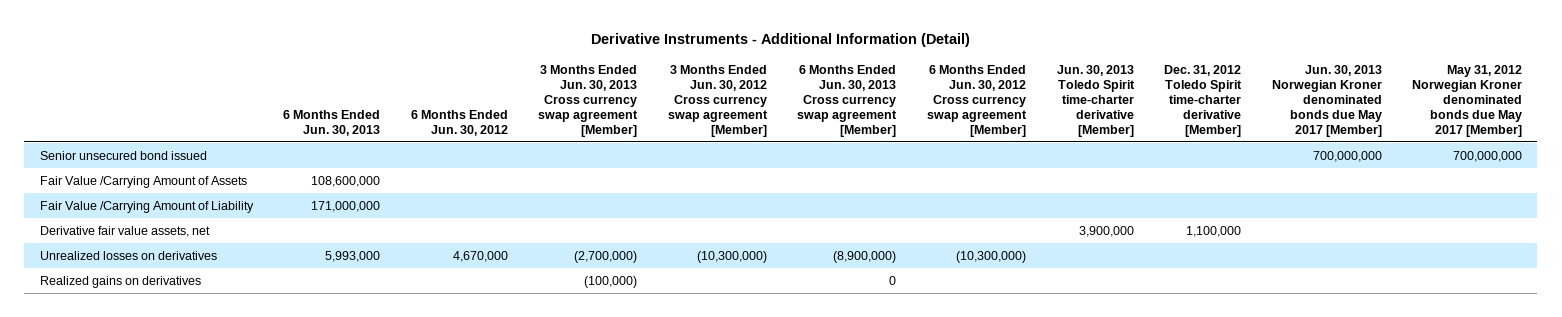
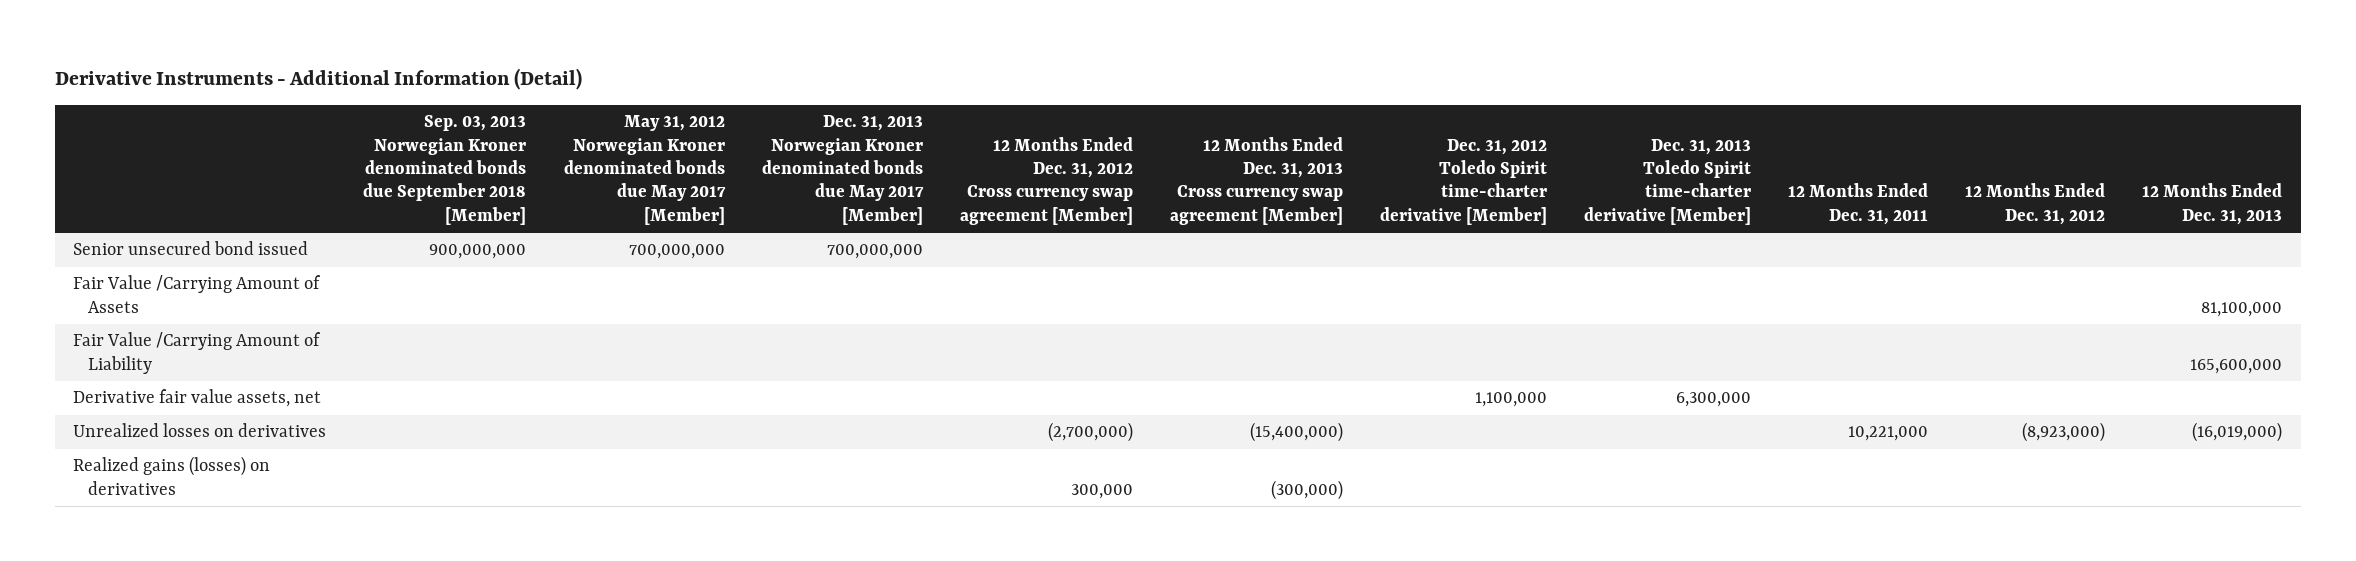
- | 6 Months Ended Jun. 30, 2013 | 6 Months Ended Jun. 30, 2012 | 3 Months Ended Jun. 30, 2013 Cross currency swap agreement [Member] | 3 Months Ended Jun. 30, 2012 Cross currency swap agreement [Member] | 6 Months Ended Jun. 30, 2013 Cross currency swap agreement [Member] | 6 Months Ended Jun. 30, 2012 Cross currency swap agreement [Member] | Jun. 30, 2013 Toledo Spirit time-charter derivative [Member] | Dec. 31, 2012 Toledo Spirit time-charter derivative [Member] | Jun. 30, 2013 Norwegian Kroner denominated bonds due May 2017 [Member] | May 31, 2012 Norwegian Kroner denominated bonds due May 2017 [Member]
+ | Sep. 03, 2013 Norwegian Kroner denominated bonds due September 2018 [Member] | May 31, 2012 Norwegian Kroner denominated bonds due May 2017 [Member] | Dec. 31, 2013 Norwegian Kroner denominated bonds due May 2017 [Member] | 12 Months Ended Dec. 31, 2012 Cross currency swap agreement [Member] | 12 Months Ended Dec. 31, 2013 Cross currency swap agreement [Member] | Dec. 31, 2012 Toledo Spirit time-charter derivative [Member] | Dec. 31, 2013 Toledo Spirit time-charter derivative [Member] | 12 Months Ended Dec. 31, 2011 | 12 Months Ended Dec. 31, 2012 | 12 Months Ended Dec. 31, 2013
- Realized gains on derivatives | | | (100,000) | | 0 | | | | |
+ Realized gains (losses) on derivatives | | | | 300,000 | (300,000) | | | | |

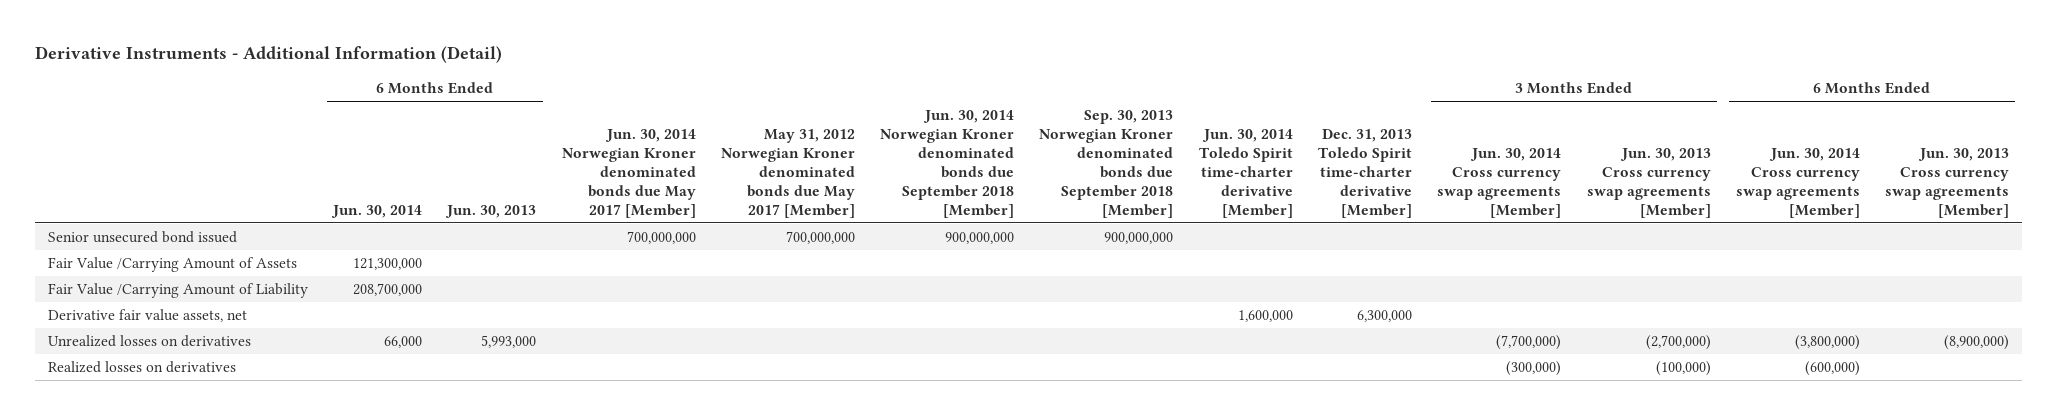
- | Sep. 03, 2013 Norwegian Kroner denominated bonds due September 2018 [Member] | May 31, 2012 Norwegian Kroner denominated bonds due May 2017 [Member] | Dec. 31, 2013 Norwegian Kroner denominated bonds due May 2017 [Member] | 12 Months Ended Dec. 31, 2012 Cross currency swap agreement [Member] | 12 Months Ended Dec. 31, 2013 Cross currency swap agreement [Member] | Dec. 31, 2012 Toledo Spirit time-charter derivative [Member] | Dec. 31, 2013 Toledo Spirit time-charter derivative [Member] | 12 Months Ended Dec. 31, 2011 | 12 Months Ended Dec. 31, 2012 | 12 Months Ended Dec. 31, 2013
+ | 6 Months Ended Jun. 30, 2014 | 6 Months Ended Jun. 30, 2013 | Jun. 30, 2014 Norwegian Kroner denominated bonds due May 2017 [Member] | May 31, 2012 Norwegian Kroner denominated bonds due May 2017 [Member] | Jun. 30, 2014 Norwegian Kroner denominated bonds due September 2018 [Member] | Sep. 30, 2013 Norwegian Kroner denominated bonds due September 2018 [Member] | Jun. 30, 2014 Toledo Spirit time-charter derivative [Member] | Dec. 31, 2013 Toledo Spirit time-charter derivative [Member] | 3 Months Ended Jun. 30, 2014 Cross currency swap agreements [Member] | 3 Months Ended Jun. 30, 2013 Cross currency swap agreements [Member] | 6 Months Ended Jun. 30, 2014 Cross currency swap agreements [Member] | 6 Months Ended Jun. 30, 2013 Cross currency swap agreements [Member]
- Realized gains (losses) on derivatives | | | | 300,000 | (300,000) | | | | |
+ Realized losses on derivatives | | | | | | | | | (300,000) | (100,000) | (600,000) |

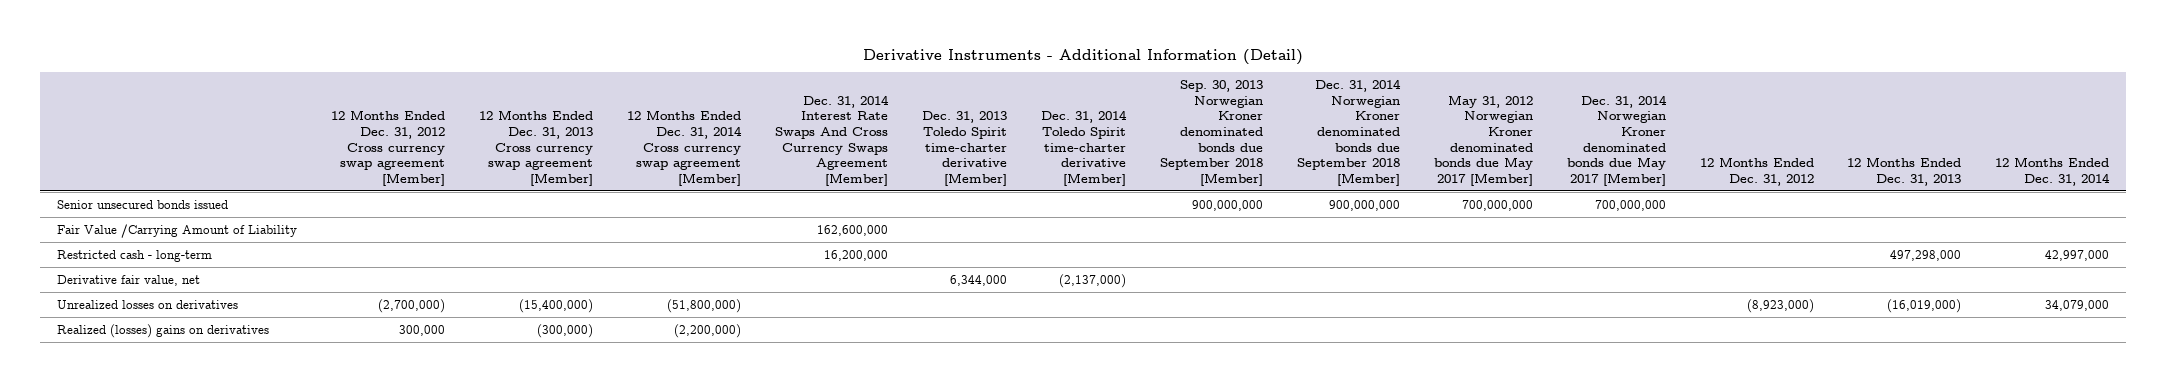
- | 6 Months Ended Jun. 30, 2014 | 6 Months Ended Jun. 30, 2013 | Jun. 30, 2014 Norwegian Kroner denominated bonds due May 2017 [Member] | May 31, 2012 Norwegian Kroner denominated bonds due May 2017 [Member] | Jun. 30, 2014 Norwegian Kroner denominated bonds due September 2018 [Member] | Sep. 30, 2013 Norwegian Kroner denominated bonds due September 2018 [Member] | Jun. 30, 2014 Toledo Spirit time-charter derivative [Member] | Dec. 31, 2013 Toledo Spirit time-charter derivative [Member] | 3 Months Ended Jun. 30, 2014 Cross currency swap agreements [Member] | 3 Months Ended Jun. 30, 2013 Cross currency swap agreements [Member] | 6 Months Ended Jun. 30, 2014 Cross currency swap agreements [Member] | 6 Months Ended Jun. 30, 2013 Cross currency swap agreements [Member]
+ | 12 Months Ended Dec. 31, 2012 Cross currency swap agreement [Member] | 12 Months Ended Dec. 31, 2013 Cross currency swap agreement [Member] | 12 Months Ended Dec. 31, 2014 Cross currency swap agreement [Member] | Dec. 31, 2014 Interest Rate Swaps And Cross Currency Swaps Agreement [Member] | Dec. 31, 2013 Toledo Spirit time-charter derivative [Member] | Dec. 31, 2014 Toledo Spirit time-charter derivative [Member] | Sep. 30, 2013 Norwegian Kroner denominated bonds due September 2018 [Member] | Dec. 31, 2014 Norwegian Kroner denominated bonds due September 2018 [Member] | May 31, 2012 Norwegian Kroner denominated bonds due May 2017 [Member] | Dec. 31, 2014 Norwegian Kroner denominated bonds due May 2017 [Member] | 12 Months Ended Dec. 31, 2012 | 12 Months Ended Dec. 31, 2013 | 12 Months Ended Dec. 31, 2014
- Senior unsecured bond issued | | | 700,000,000 | 700,000,000 | 900,000,000 | 900,000,000 | | | | | |
- Fair Value /Carrying Amount of Assets | 121,300,000 | | | | | | | | | | |
+ Senior unsecured bonds issued | | | | | | | 900,000,000 | 900,000,000 | 700,000,000 | 700,000,000 | | |
- Derivative fair value assets, net | | | | | | | 1,600,000 | 6,300,000 | | | |
+ Restricted cash - long-term | | | | 16,200,000 | | | | | | | | 497,298,000 | 42,997,000
+ Derivative fair value, net | | | | | 6,344,000 | (2,137,000) | | | | | | |
- Realized losses on derivatives | | | | | | | | | (300,000) | (100,000) | (600,000) |
+ Realized (losses) gains on derivatives | 300,000 | (300,000) | (2,200,000) | | | | | | | | | |

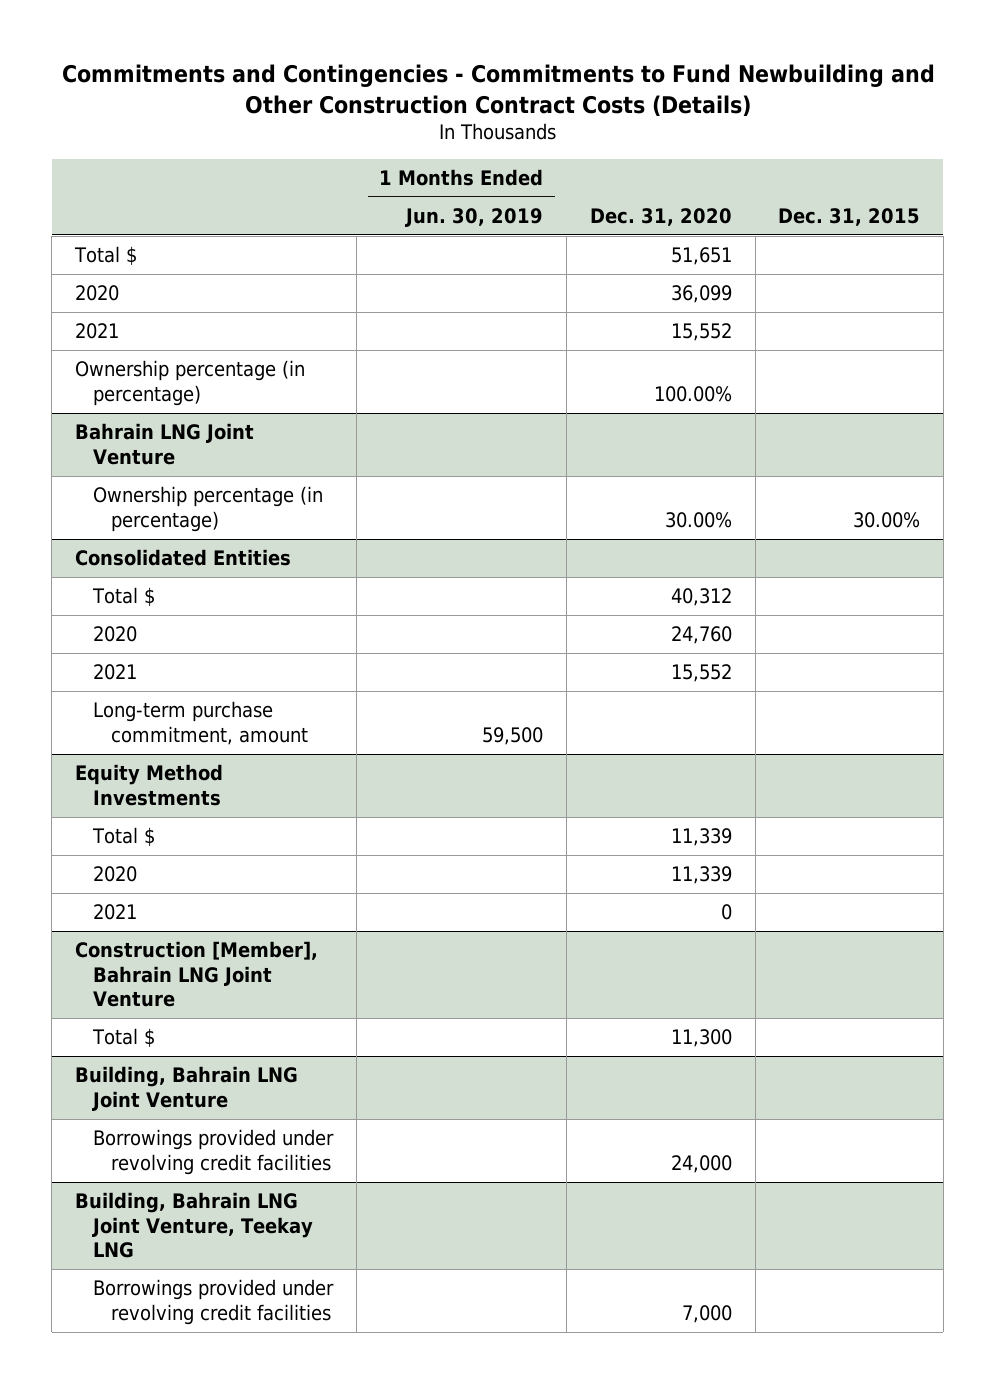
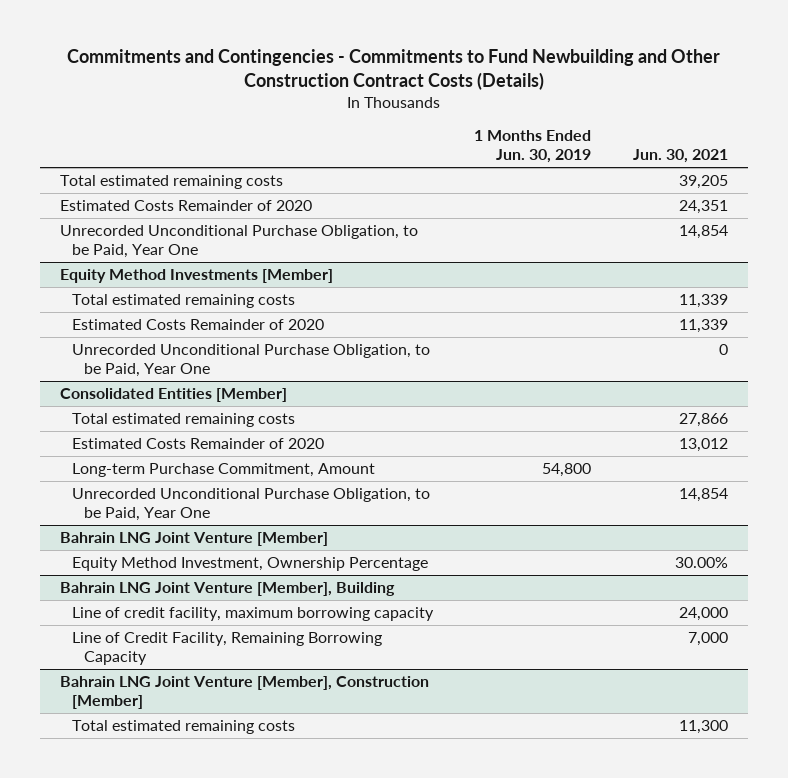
- | 1 Months Ended Jun. 30, 2019 | Dec. 31, 2020 | Dec. 31, 2015
+ | 1 Months Ended Jun. 30, 2019 | Jun. 30, 2021
- Total $ | | 51,651 |
- 2020 | | 36,099 |
- 2021 | | 15,552 |
- Ownership percentage (in percentage) | | 100.00% |
- Bahrain LNG Joint Venture
- Ownership percentage (in percentage) | | 30.00% | 30.00%
- Consolidated Entities
- Total $ | | 40,312 |
- 2020 | | 24,760 |
- 2021 | | 15,552 |
- Long-term purchase commitment, amount | 59,500 | |
- Equity Method Investments
- Total $ | | 11,339 |
- 2020 | | 11,339 |
- 2021 | | 0 |
- Construction [Member], Bahrain LNG Joint Venture
- Total $ | | 11,300 |
- Building, Bahrain LNG Joint Venture
- Borrowings provided under revolving credit facilities | | 24,000 |
- Building, Bahrain LNG Joint Venture, Teekay LNG
- Borrowings provided under revolving credit facilities | | 7,000 |
+ Total estimated remaining costs | | 39,205
+ Estimated Costs Remainder of 2020 | | 24,351
+ Unrecorded Unconditional Purchase Obligation, to be Paid, Year One | | 14,854
+ Equity Method Investments [Member]
+ Total estimated remaining costs | | 11,339
+ Estimated Costs Remainder of 2020 | | 11,339
+ Unrecorded Unconditional Purchase Obligation, to be Paid, Year One | | 0
+ Consolidated Entities [Member]
+ Total estimated remaining costs | | 27,866
+ Estimated Costs Remainder of 2020 | | 13,012
+ Long-term Purchase Commitment, Amount | 54,800 |
+ Unrecorded Unconditional Purchase Obligation, to be Paid, Year One | | 14,854
+ Bahrain LNG Joint Venture [Member]
+ Equity Method Investment, Ownership Percentage | | 30.00%
+ Bahrain LNG Joint Venture [Member], Building
+ Line of credit facility, maximum borrowing capacity | | 24,000
+ Line of Credit Facility, Remaining Borrowing Capacity | | 7,000
+ Bahrain LNG Joint Venture [Member], Construction [Member]
+ Total estimated remaining costs | | 11,300

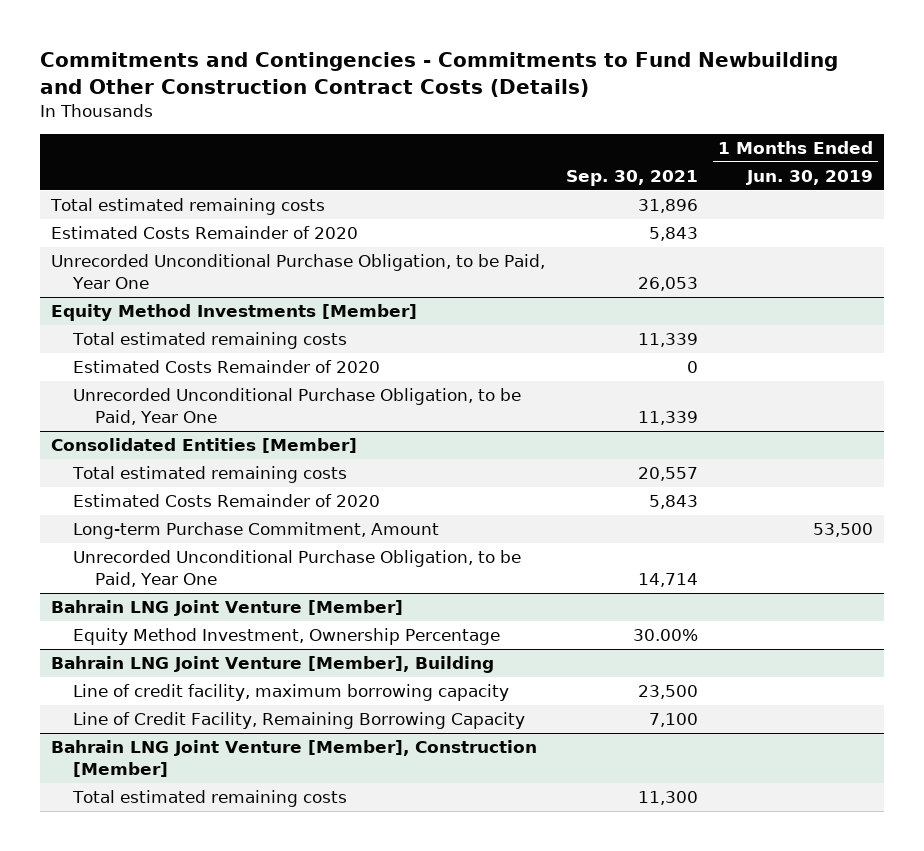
- | 1 Months Ended Jun. 30, 2019 | Jun. 30, 2021
+ | Sep. 30, 2021 | 1 Months Ended Jun. 30, 2019
@ Consolidated Entities [Member]
- Long-term Purchase Commitment, Amount | 54,800 |
+ Long-term Purchase Commitment, Amount | | 53,500

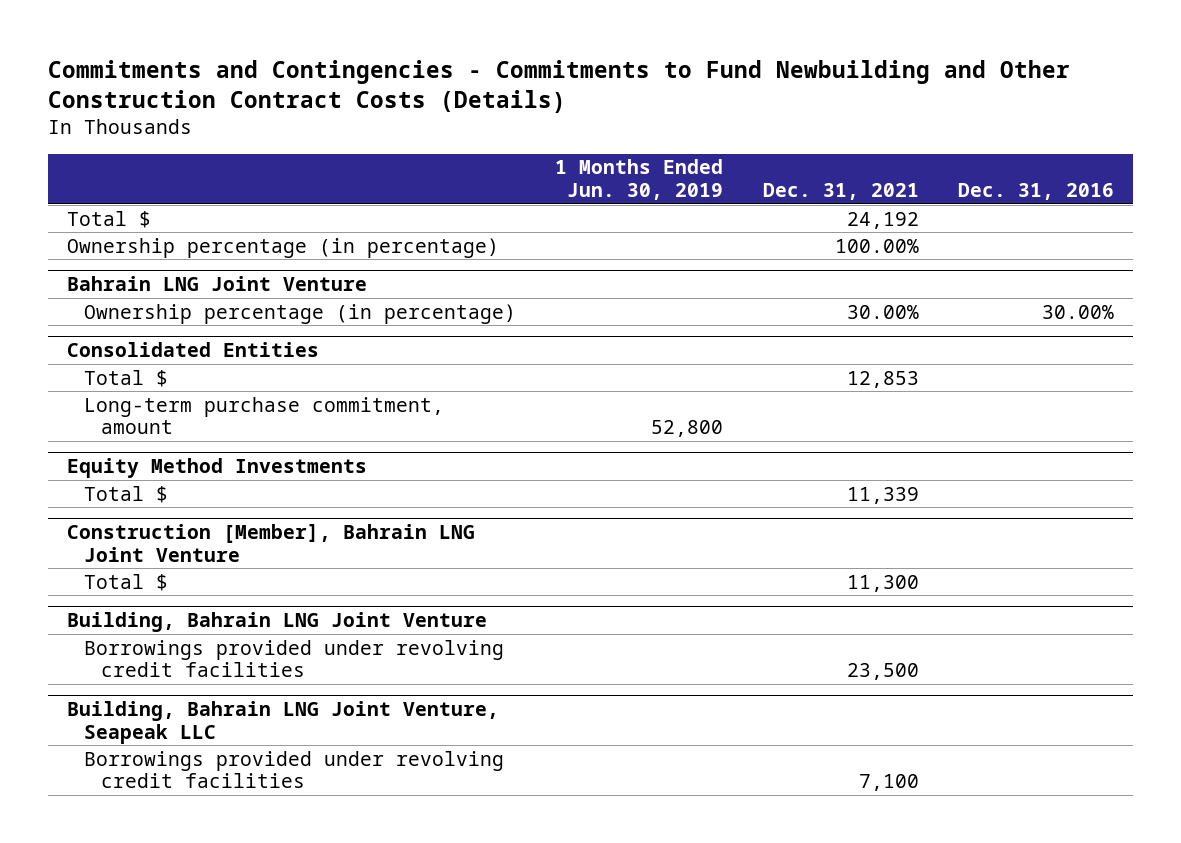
- | Sep. 30, 2021 | 1 Months Ended Jun. 30, 2019
+ | 1 Months Ended Jun. 30, 2019 | Dec. 31, 2021 | Dec. 31, 2016
- Total estimated remaining costs | 31,896 |
- Estimated Costs Remainder of 2020 | 5,843 |
- Unrecorded Unconditional Purchase Obligation, to be Paid, Year One | 26,053 |
- Equity Method Investments [Member]
- Total estimated remaining costs | 11,339 |
- Estimated Costs Remainder of 2020 | 0 |
- Unrecorded Unconditional Purchase Obligation, to be Paid, Year One | 11,339 |
- Consolidated Entities [Member]
- Total estimated remaining costs | 20,557 |
- Estimated Costs Remainder of 2020 | 5,843 |
- Long-term Purchase Commitment, Amount | | 53,500
- Unrecorded Unconditional Purchase Obligation, to be Paid, Year One | 14,714 |
- Bahrain LNG Joint Venture [Member]
- Equity Method Investment, Ownership Percentage | 30.00% |
- Bahrain LNG Joint Venture [Member], Building
- Line of credit facility, maximum borrowing capacity | 23,500 |
- Line of Credit Facility, Remaining Borrowing Capacity | 7,100 |
- Bahrain LNG Joint Venture [Member], Construction [Member]
- Total estimated remaining costs | 11,300 |
+ Total $ | | 24,192 |
+ Ownership percentage (in percentage) | | 100.00% |
+ Bahrain LNG Joint Venture
+ Ownership percentage (in percentage) | | 30.00% | 30.00%
+ Consolidated Entities
+ Total $ | | 12,853 |
+ Long-term purchase commitment, amount | 52,800 | |
+ Equity Method Investments
+ Total $ | | 11,339 |
+ Construction [Member], Bahrain LNG Joint Venture
+ Total $ | | 11,300 |
+ Building, Bahrain LNG Joint Venture
+ Borrowings provided under revolving credit facilities | | 23,500 |
+ Building, Bahrain LNG Joint Venture, Seapeak LLC
+ Borrowings provided under revolving credit facilities | | 7,100 |

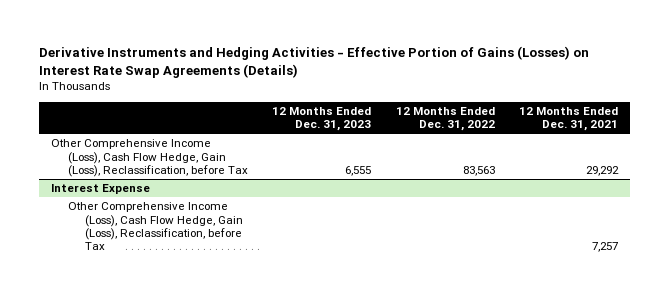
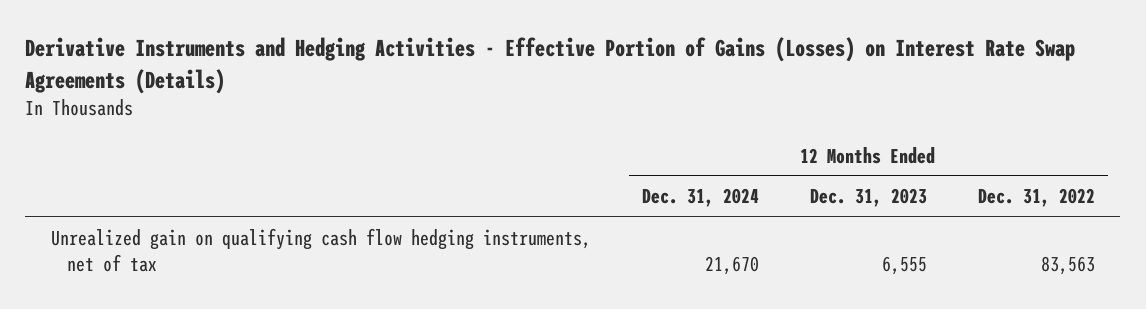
- | 12 Months Ended Dec. 31, 2023 | 12 Months Ended Dec. 31, 2022 | 12 Months Ended Dec. 31, 2021
+ | 12 Months Ended Dec. 31, 2024 | 12 Months Ended Dec. 31, 2023 | 12 Months Ended Dec. 31, 2022
- Other Comprehensive Income (Loss), Cash Flow Hedge, Gain (Loss), Reclassification, before Tax | 6,555 | 83,563 | 29,292
- Interest Expense
- Other Comprehensive Income (Loss), Cash Flow Hedge, Gain (Loss), Reclassification, before Tax | | | 7,257
+ Unrealized gain on qualifying cash flow hedging instruments, net of tax | 21,670 | 6,555 | 83,563

